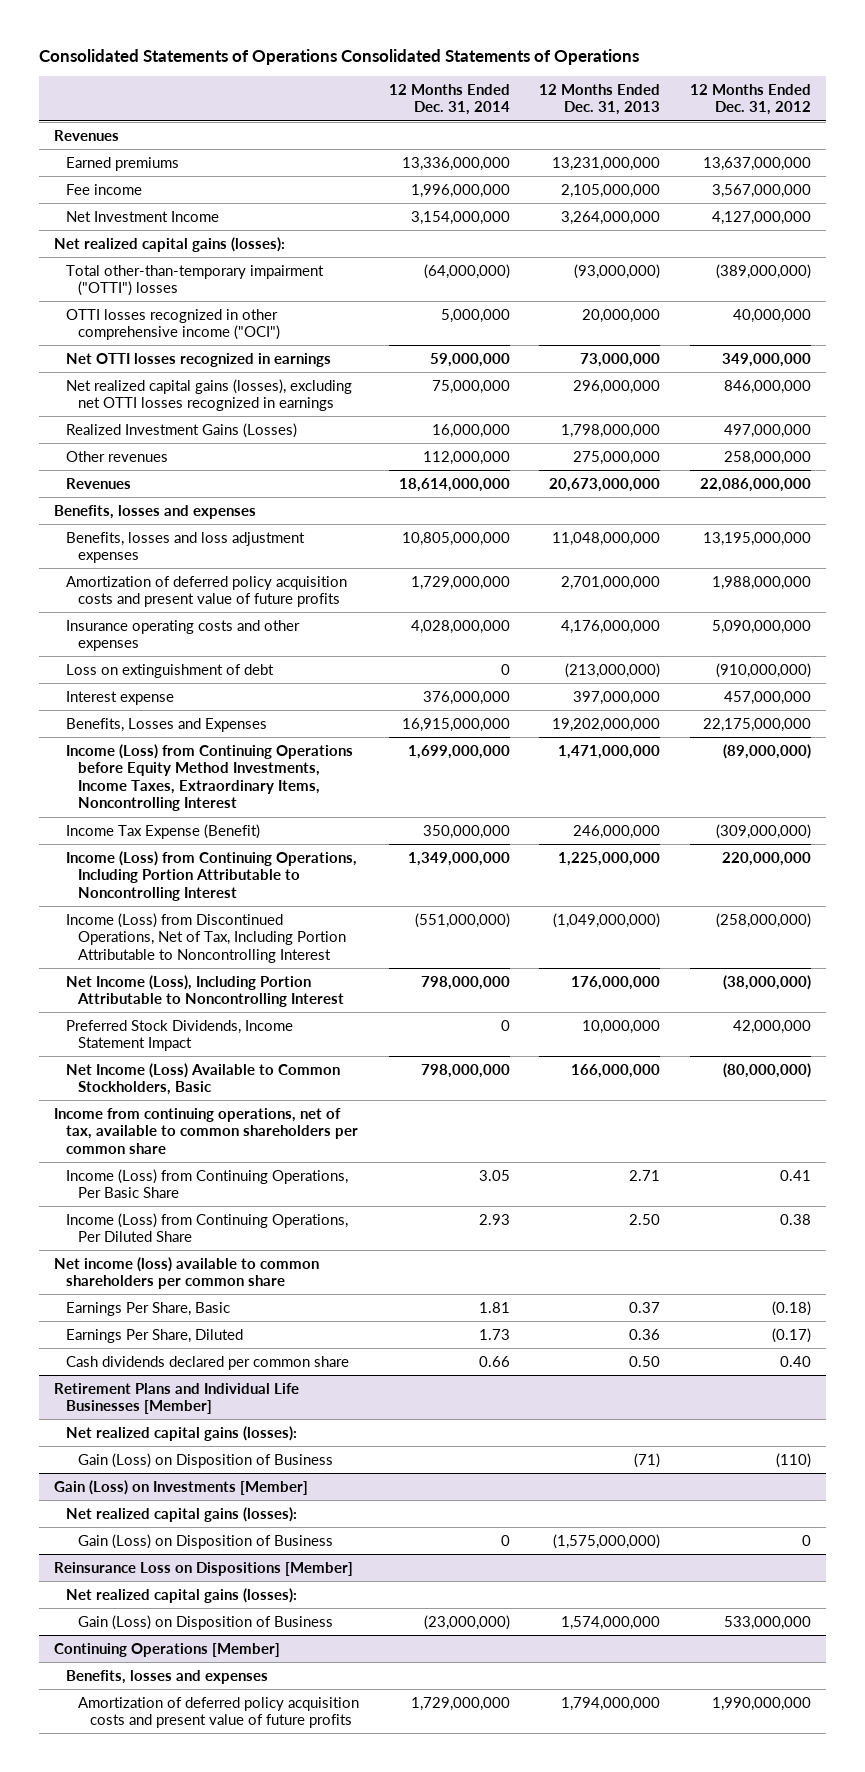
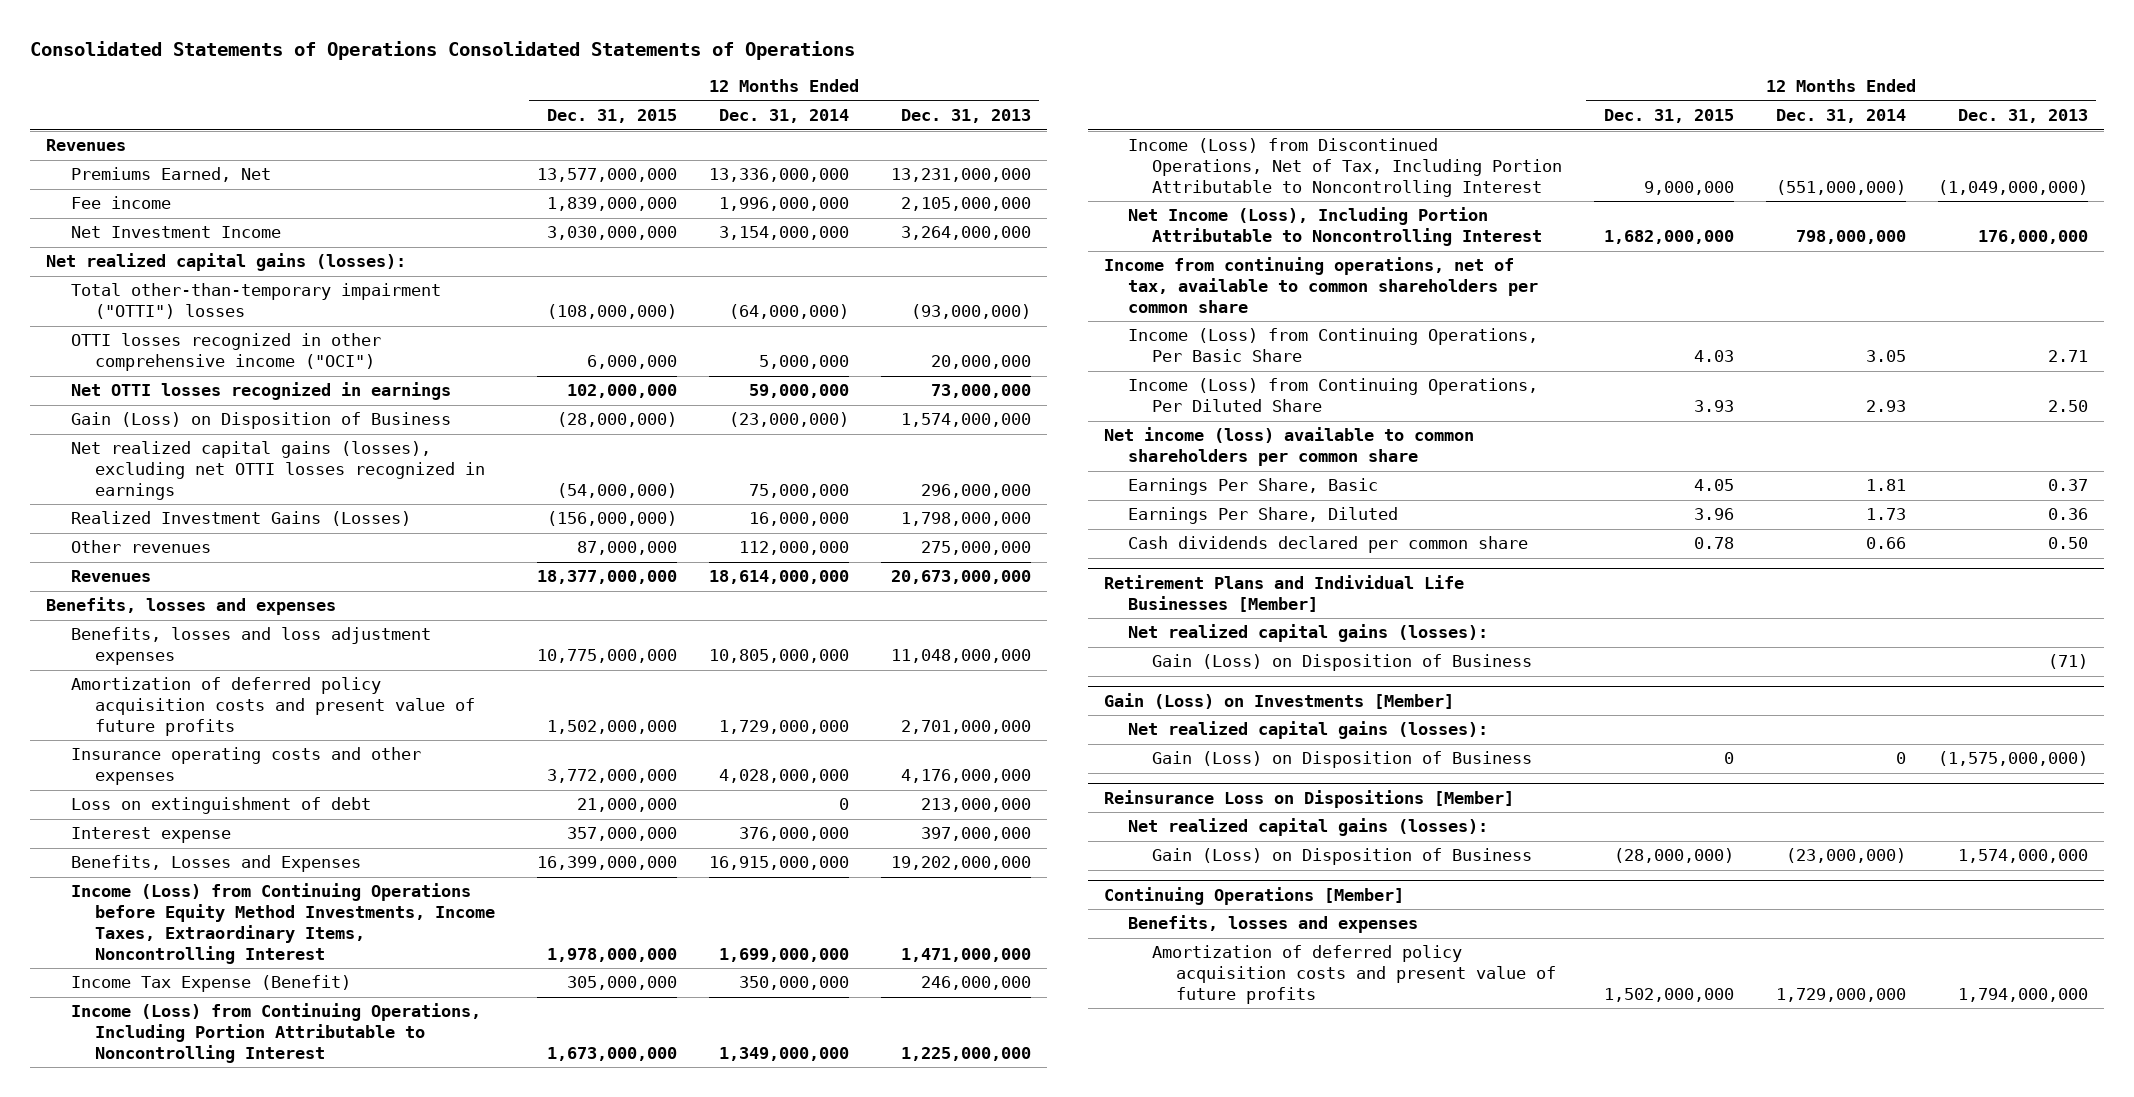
- | 12 Months Ended Dec. 31, 2014 | 12 Months Ended Dec. 31, 2013 | 12 Months Ended Dec. 31, 2012
+ | 12 Months Ended Dec. 31, 2015 | 12 Months Ended Dec. 31, 2014 | 12 Months Ended Dec. 31, 2013
- Earned premiums | 13,336,000,000 | 13,231,000,000 | 13,637,000,000
+ Premiums Earned, Net | 13,577,000,000 | 13,336,000,000 | 13,231,000,000
+ Gain (Loss) on Disposition of Business | (28,000,000) | (23,000,000) | 1,574,000,000
- Loss on extinguishment of debt | 0 | (213,000,000) | (910,000,000)
+ Loss on extinguishment of debt | 21,000,000 | 0 | 213,000,000
- Preferred Stock Dividends, Income Statement Impact | 0 | 10,000,000 | 42,000,000
- Net Income (Loss) Available to Common Stockholders, Basic | 798,000,000 | 166,000,000 | (80,000,000)

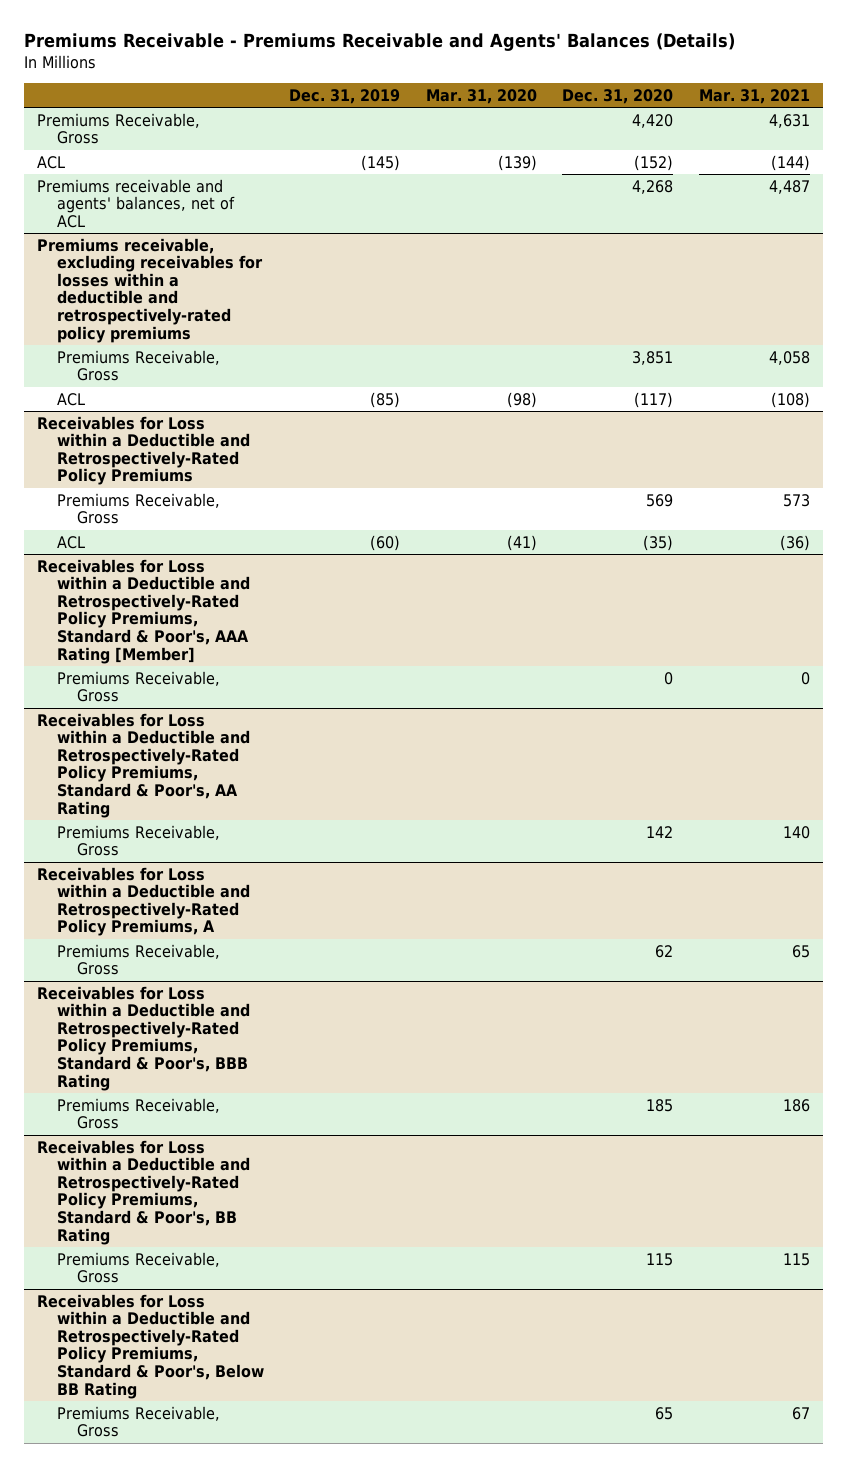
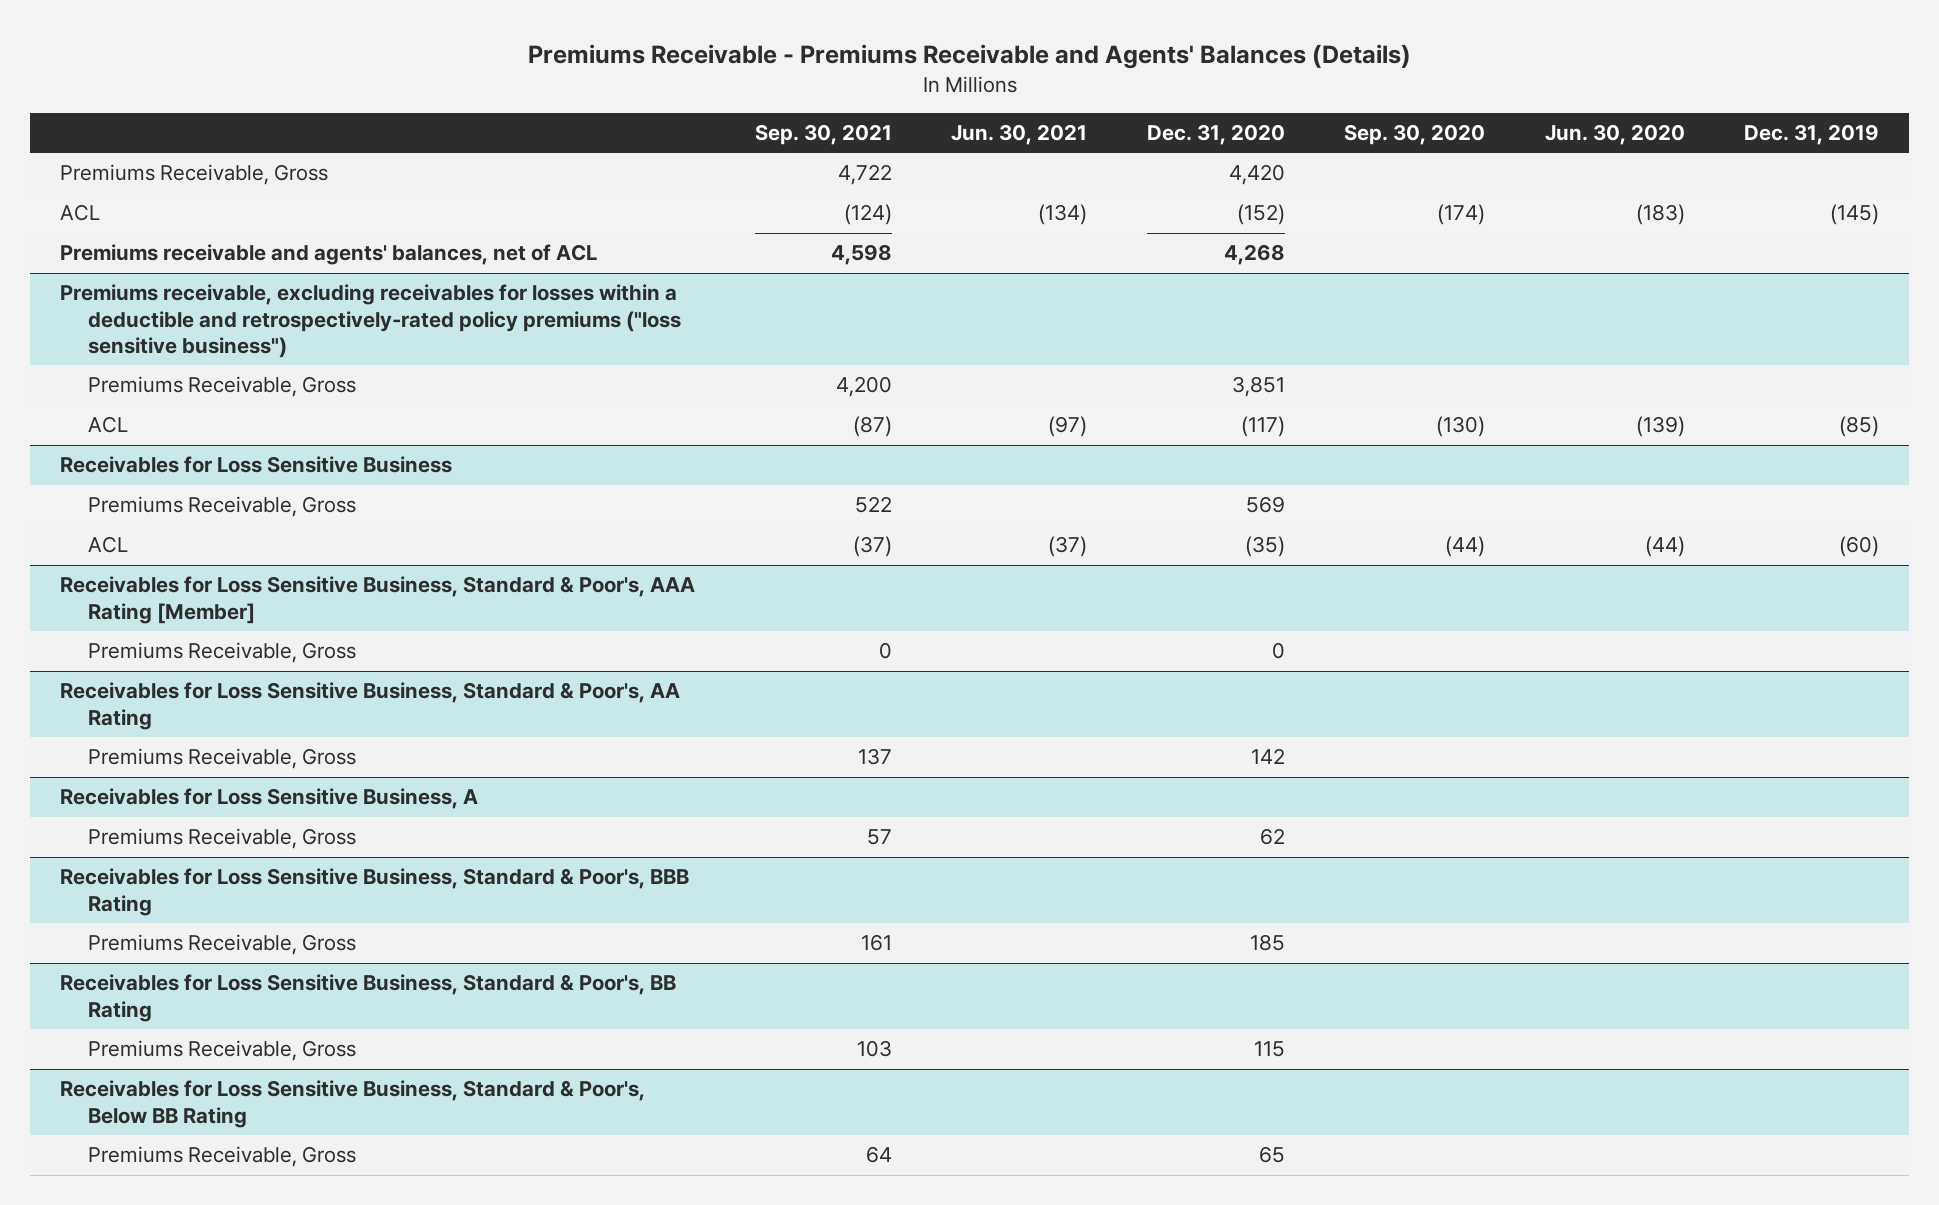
- | Dec. 31, 2019 | Mar. 31, 2020 | Dec. 31, 2020 | Mar. 31, 2021
+ | Sep. 30, 2021 | Jun. 30, 2021 | Dec. 31, 2020 | Sep. 30, 2020 | Jun. 30, 2020 | Dec. 31, 2019
- Premiums receivable, excluding receivables for losses within a deductible and retrospectively-rated policy premiums
+ Premiums receivable, excluding receivables for losses within a deductible and retrospectively-rated policy premiums ("loss sensitive business")
- Receivables for Loss within a Deductible and Retrospectively-Rated Policy Premiums
+ Receivables for Loss Sensitive Business
- Receivables for Loss within a Deductible and Retrospectively-Rated Policy Premiums, Standard & Poor's, AAA Rating [Member]
+ Receivables for Loss Sensitive Business, Standard & Poor's, AAA Rating [Member]
- Receivables for Loss within a Deductible and Retrospectively-Rated Policy Premiums, Standard & Poor's, AA Rating
+ Receivables for Loss Sensitive Business, Standard & Poor's, AA Rating
- Receivables for Loss within a Deductible and Retrospectively-Rated Policy Premiums, A
+ Receivables for Loss Sensitive Business, A
- Receivables for Loss within a Deductible and Retrospectively-Rated Policy Premiums, Standard & Poor's, BBB Rating
+ Receivables for Loss Sensitive Business, Standard & Poor's, BBB Rating
- Receivables for Loss within a Deductible and Retrospectively-Rated Policy Premiums, Standard & Poor's, BB Rating
+ Receivables for Loss Sensitive Business, Standard & Poor's, BB Rating
- Receivables for Loss within a Deductible and Retrospectively-Rated Policy Premiums, Standard & Poor's, Below BB Rating
+ Receivables for Loss Sensitive Business, Standard & Poor's, Below BB Rating

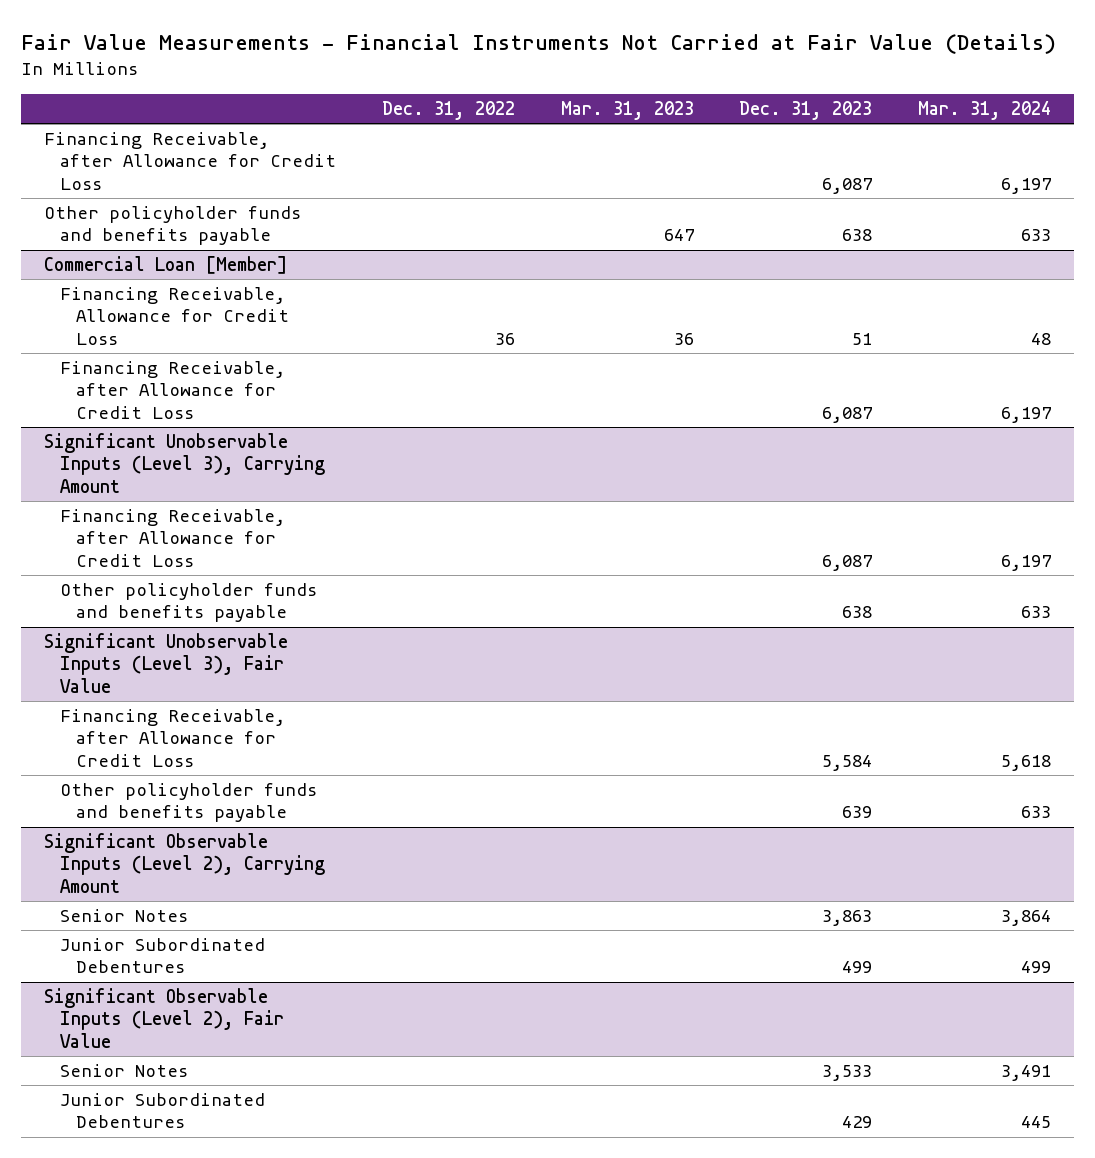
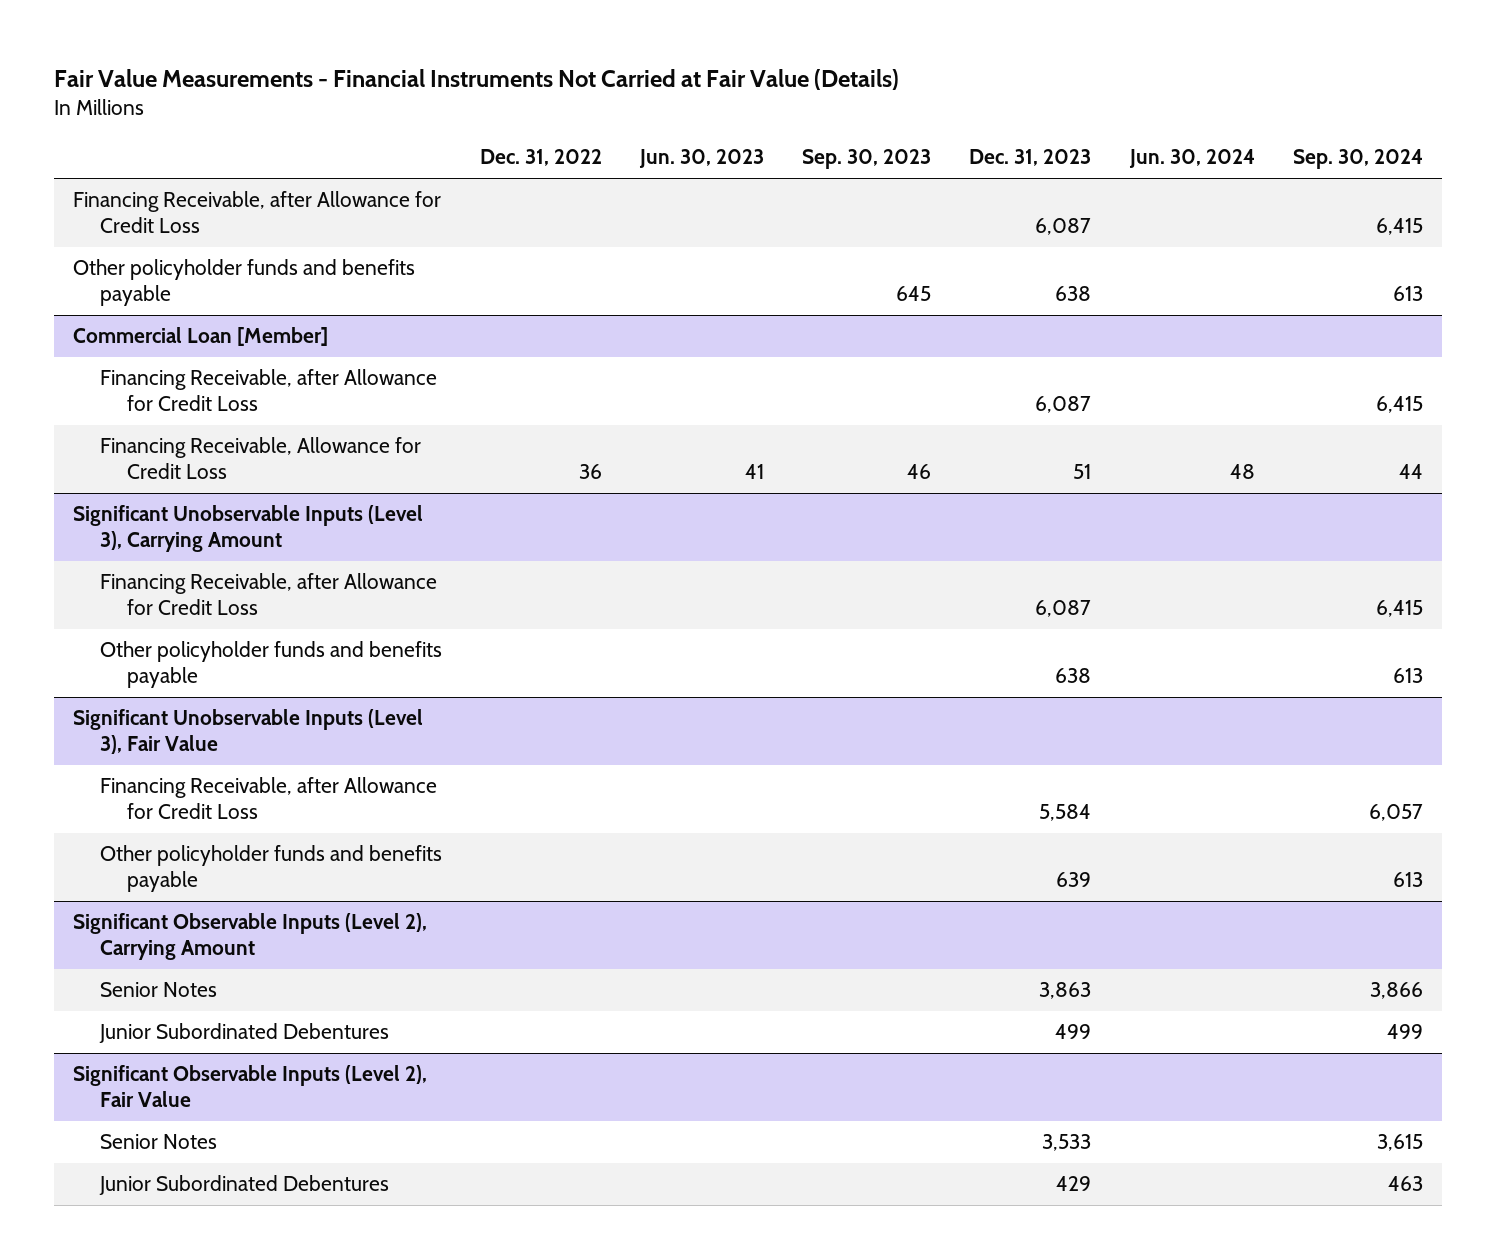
- | Dec. 31, 2022 | Mar. 31, 2023 | Dec. 31, 2023 | Mar. 31, 2024
+ | Dec. 31, 2022 | Jun. 30, 2023 | Sep. 30, 2023 | Dec. 31, 2023 | Jun. 30, 2024 | Sep. 30, 2024
@ Commercial Loan [Member]
moved down: Financing Receivable, Allowance for Credit Loss | 36 | 41 | 46 | 51 | 48 | 44

